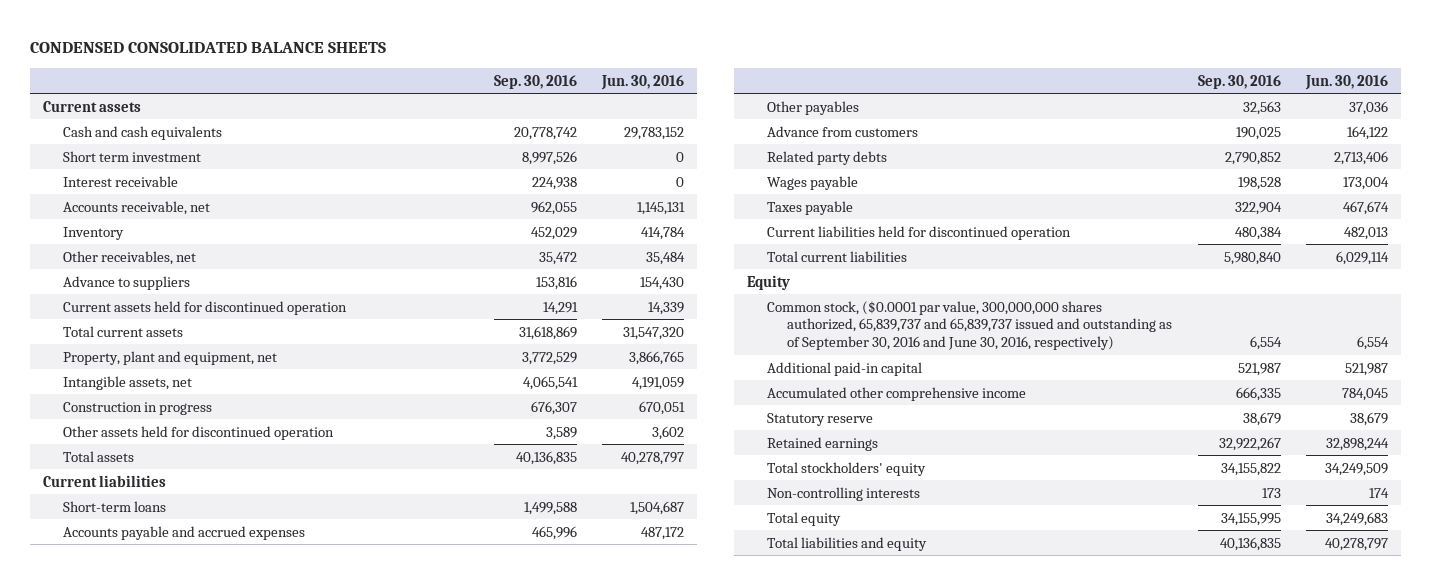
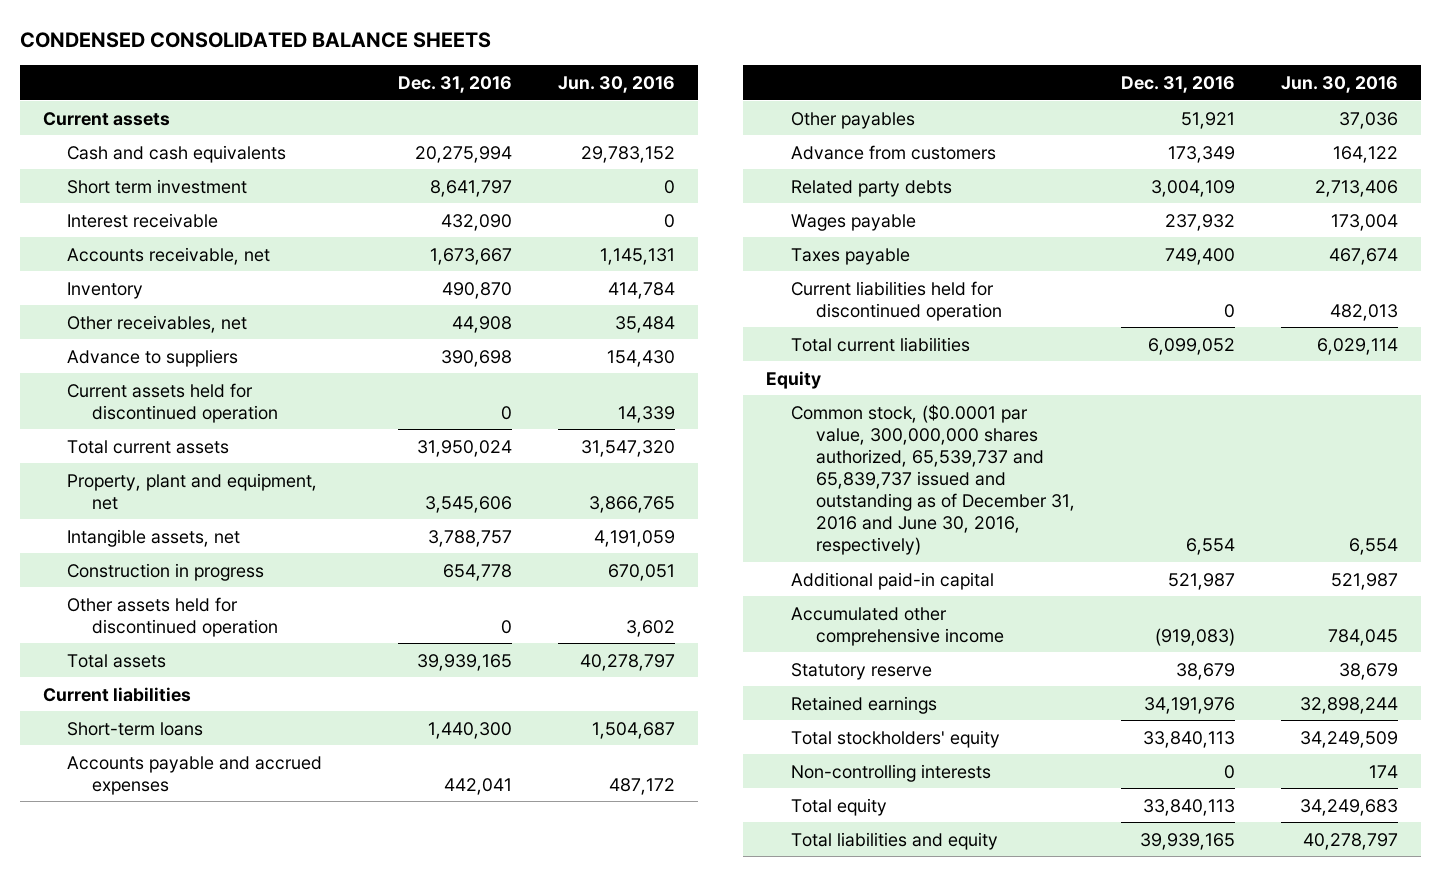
- | Sep. 30, 2016 | Jun. 30, 2016
+ | Dec. 31, 2016 | Jun. 30, 2016
- Common stock, ($0.0001 par value, 300,000,000 shares authorized, 65,839,737 and 65,839,737 issued and outstanding as of September 30, 2016 and June 30, 2016, respectively) | 6,554 | 6,554
+ Common stock, ($0.0001 par value, 300,000,000 shares authorized, 65,539,737 and 65,839,737 issued and outstanding as of December 31, 2016 and June 30, 2016, respectively) | 6,554 | 6,554

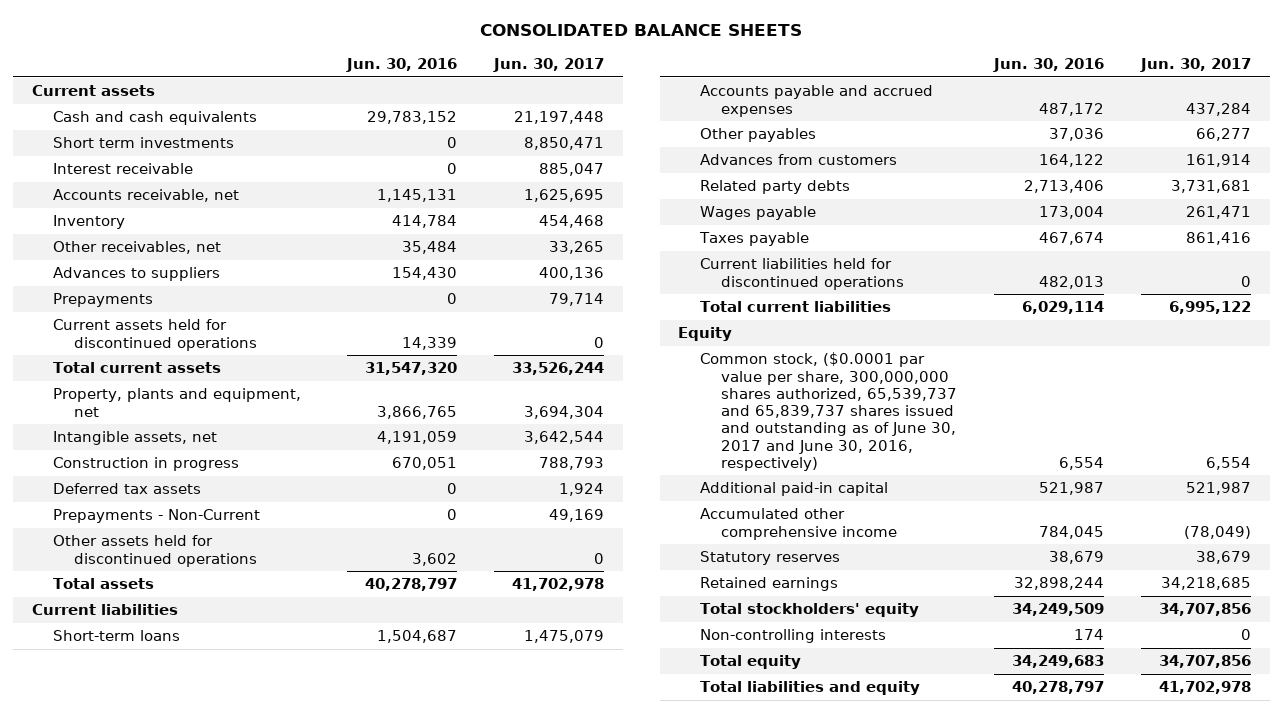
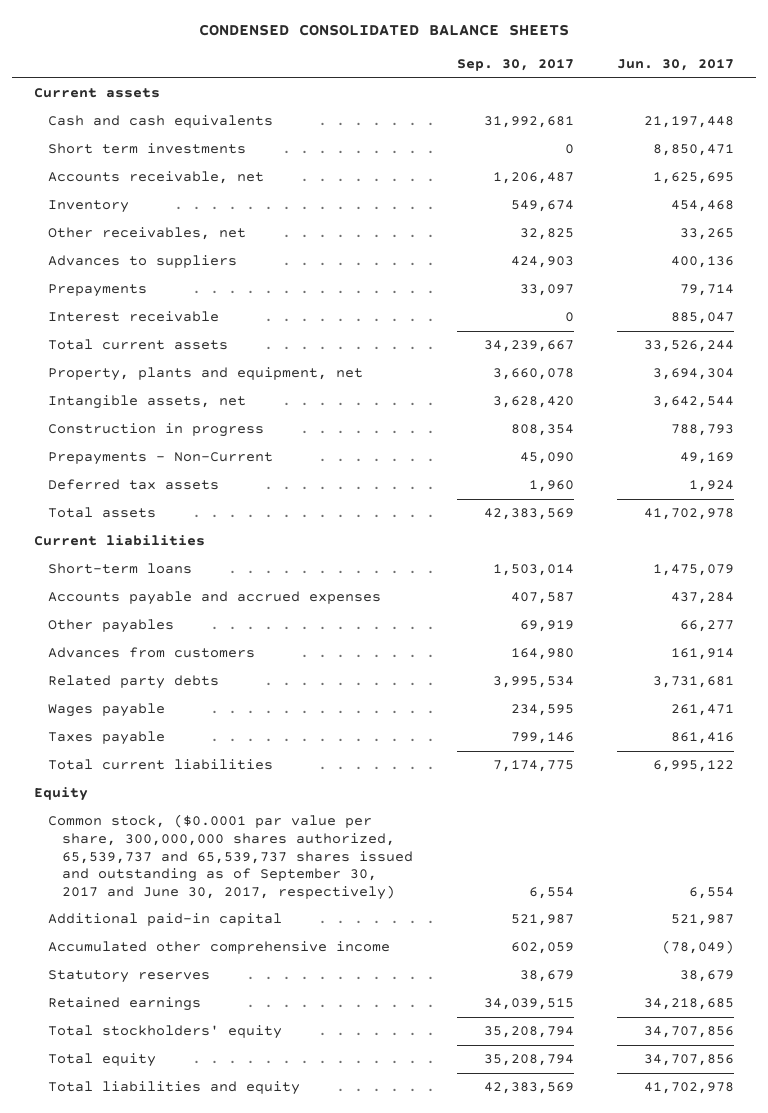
- CONSOLIDATED BALANCE SHEETS
+ CONDENSED CONSOLIDATED BALANCE SHEETS
- | Jun. 30, 2016 | Jun. 30, 2017
+ | Sep. 30, 2017 | Jun. 30, 2017
- Current assets held for discontinued operations | 14,339 | 0
moved down: Interest receivable | 0 | 885,047
- Other assets held for discontinued operations | 3,602 | 0
moved down: Deferred tax assets | 1,960 | 1,924
- Current liabilities held for discontinued operations | 482,013 | 0
- Common stock, ($0.0001 par value per share, 300,000,000 shares authorized, 65,539,737 and 65,839,737 shares issued and outstanding as of June 30, 2017 and June 30, 2016, respectively) | 6,554 | 6,554
+ Common stock, ($0.0001 par value per share, 300,000,000 shares authorized, 65,539,737 and 65,539,737 shares issued and outstanding as of September 30, 2017 and June 30, 2017, respectively) | 6,554 | 6,554
- Non-controlling interests | 174 | 0

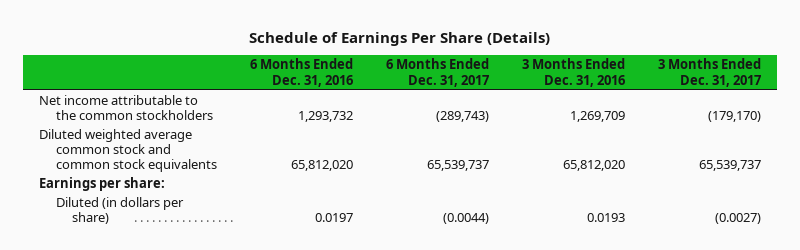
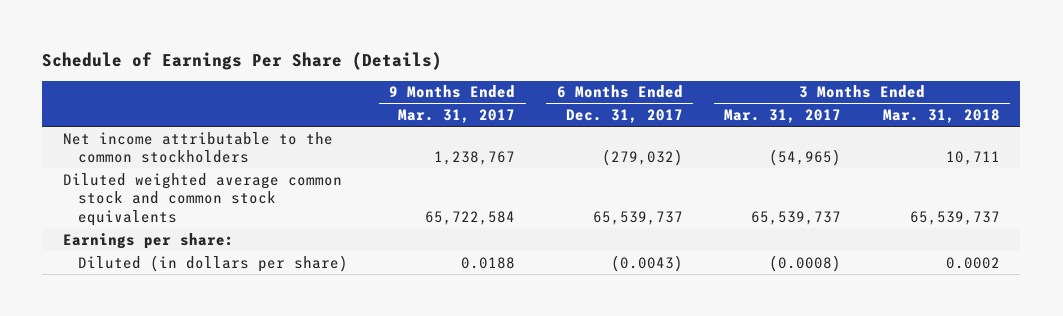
- | 6 Months Ended Dec. 31, 2016 | 6 Months Ended Dec. 31, 2017 | 3 Months Ended Dec. 31, 2016 | 3 Months Ended Dec. 31, 2017
+ | 9 Months Ended Mar. 31, 2017 | 6 Months Ended Dec. 31, 2017 | 3 Months Ended Mar. 31, 2017 | 3 Months Ended Mar. 31, 2018
- Net income attributable to the common stockholders | 1,293,732 | (289,743) | 1,269,709 | (179,170)
+ Net income attributable to the common stockholders | 1,238,767 | (279,032) | (54,965) | 10,711
- Diluted (in dollars per share) | 0.0197 | (0.0044) | 0.0193 | (0.0027)
+ Diluted (in dollars per share) | 0.0188 | (0.0043) | (0.0008) | 0.0002

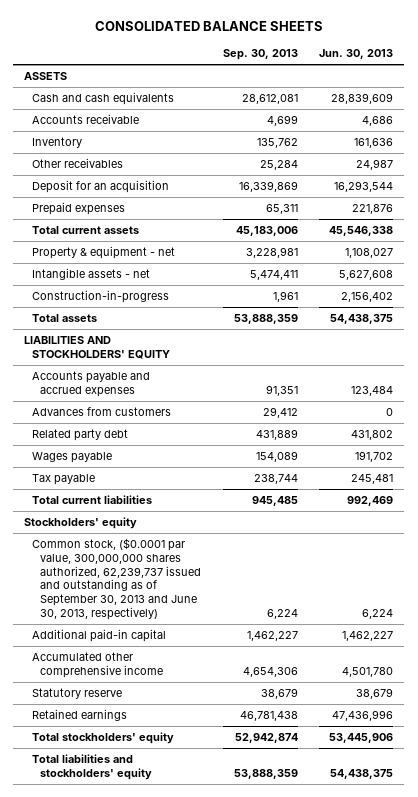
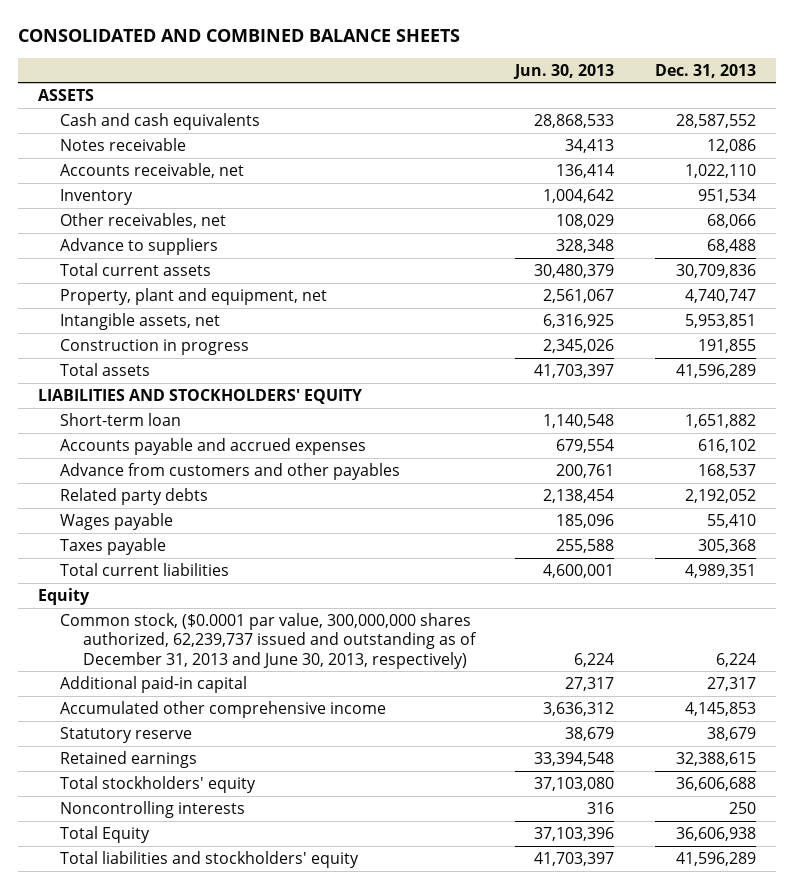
- CONSOLIDATED BALANCE SHEETS
+ CONSOLIDATED AND COMBINED BALANCE SHEETS
- | Sep. 30, 2013 | Jun. 30, 2013
+ | Jun. 30, 2013 | Dec. 31, 2013
- Cash and cash equivalents | 28,612,081 | 28,839,609
- Accounts receivable | 4,699 | 4,686
- Inventory | 135,762 | 161,636
- Other receivables | 25,284 | 24,987
- Deposit for an acquisition | 16,339,869 | 16,293,544
- Prepaid expenses | 65,311 | 221,876
- Total current assets | 45,183,006 | 45,546,338
- Property & equipment - net | 3,228,981 | 1,108,027
- Intangible assets - net | 5,474,411 | 5,627,608
- Construction-in-progress | 1,961 | 2,156,402
- Total assets | 53,888,359 | 54,438,375
+ Cash and cash equivalents | 28,868,533 | 28,587,552
+ Notes receivable | 34,413 | 12,086
+ Accounts receivable, net | 136,414 | 1,022,110
+ Inventory | 1,004,642 | 951,534
+ Other receivables, net | 108,029 | 68,066
+ Advance to suppliers | 328,348 | 68,488
+ Total current assets | 30,480,379 | 30,709,836
+ Property, plant and equipment, net | 2,561,067 | 4,740,747
+ Intangible assets, net | 6,316,925 | 5,953,851
+ Construction in progress | 2,345,026 | 191,855
+ Total assets | 41,703,397 | 41,596,289
- Accounts payable and accrued expenses | 91,351 | 123,484
- Advances from customers | 29,412 | 0
- Related party debt | 431,889 | 431,802
- Wages payable | 154,089 | 191,702
- Tax payable | 238,744 | 245,481
- Total current liabilities | 945,485 | 992,469
- Stockholders' equity
- Common stock, ($0.0001 par value, 300,000,000 shares authorized, 62,239,737 issued and outstanding as of September 30, 2013 and June 30, 2013, respectively) | 6,224 | 6,224
- Additional paid-in capital | 1,462,227 | 1,462,227
- Accumulated other comprehensive income | 4,654,306 | 4,501,780
+ Short-term loan | 1,140,548 | 1,651,882
+ Accounts payable and accrued expenses | 679,554 | 616,102
+ Advance from customers and other payables | 200,761 | 168,537
+ Related party debts | 2,138,454 | 2,192,052
+ Wages payable | 185,096 | 55,410
+ Taxes payable | 255,588 | 305,368
+ Total current liabilities | 4,600,001 | 4,989,351
+ Equity
+ Common stock, ($0.0001 par value, 300,000,000 shares authorized, 62,239,737 issued and outstanding as of December 31, 2013 and June 30, 2013, respectively) | 6,224 | 6,224
+ Additional paid-in capital | 27,317 | 27,317
+ Accumulated other comprehensive income | 3,636,312 | 4,145,853
- Retained earnings | 46,781,438 | 47,436,996
- Total stockholders' equity | 52,942,874 | 53,445,906
- Total liabilities and stockholders' equity | 53,888,359 | 54,438,375
+ Retained earnings | 33,394,548 | 32,388,615
+ Total stockholders' equity | 37,103,080 | 36,606,688
+ Noncontrolling interests | 316 | 250
+ Total Equity | 37,103,396 | 36,606,938
+ Total liabilities and stockholders' equity | 41,703,397 | 41,596,289

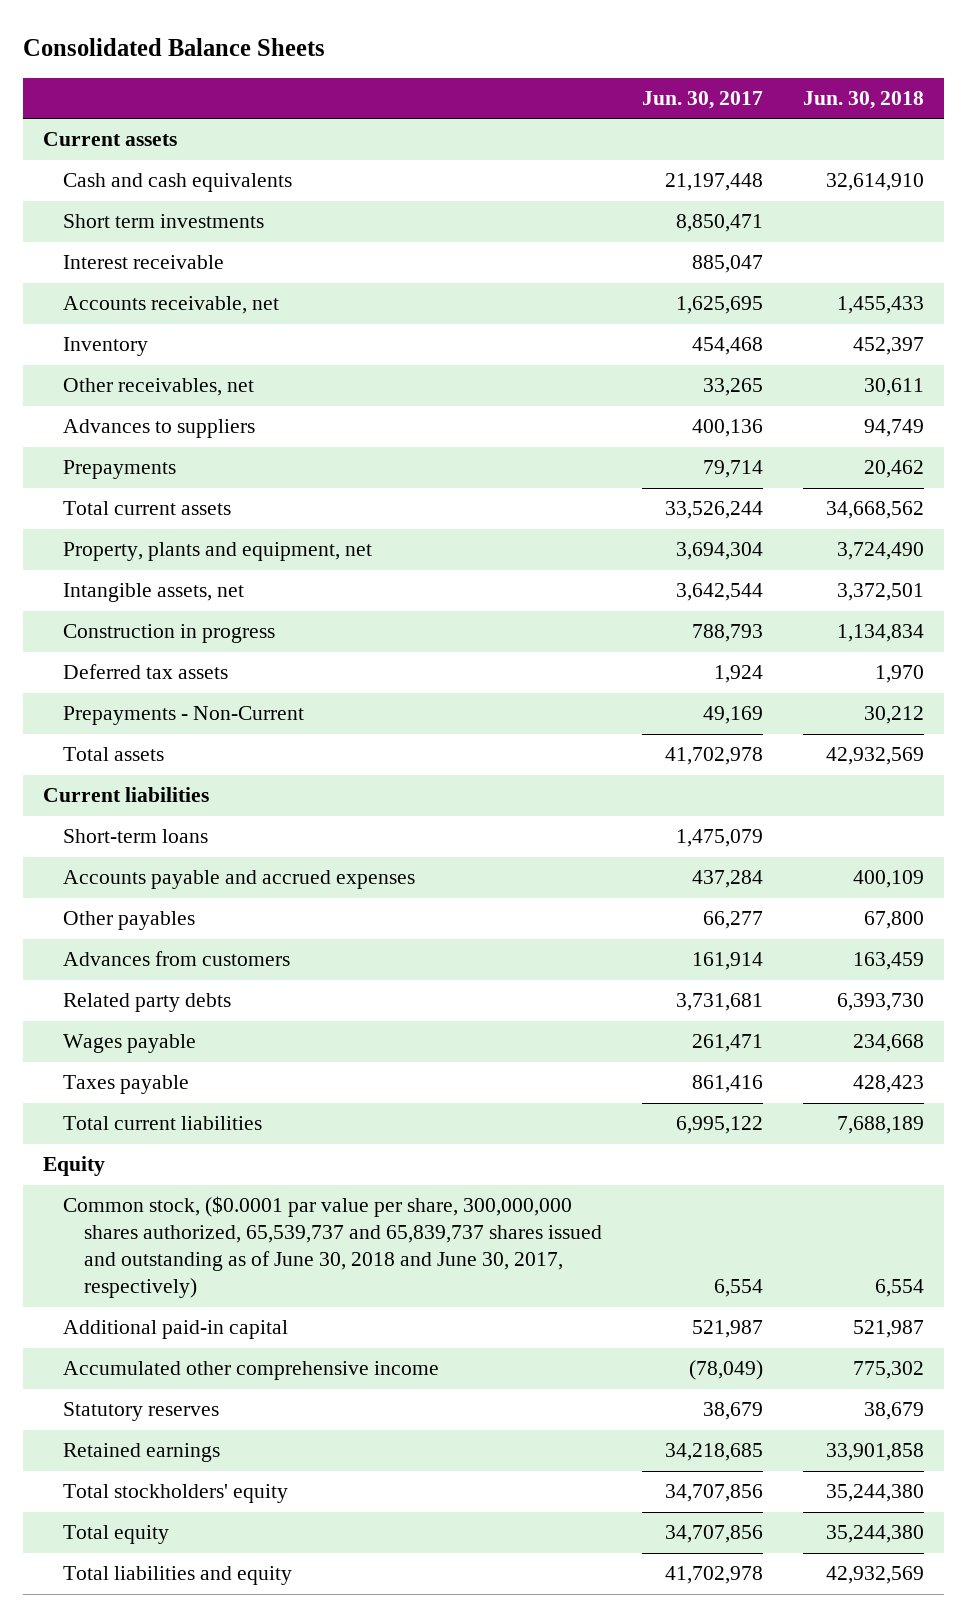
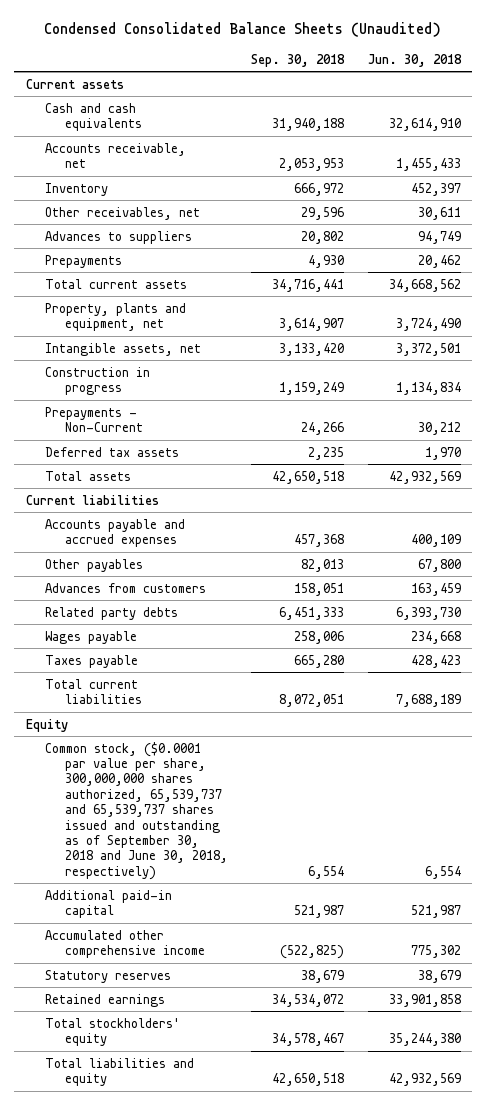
- Consolidated Balance Sheets
+ Condensed Consolidated Balance Sheets (Unaudited)
- | Jun. 30, 2017 | Jun. 30, 2018
+ | Sep. 30, 2018 | Jun. 30, 2018
- Short term investments | 8,850,471 |
- Interest receivable | 885,047 |
moved down: Deferred tax assets | 2,235 | 1,970
- Short-term loans | 1,475,079 |
- Common stock, ($0.0001 par value per share, 300,000,000 shares authorized, 65,539,737 and 65,839,737 shares issued and outstanding as of June 30, 2018 and June 30, 2017, respectively) | 6,554 | 6,554
+ Common stock, ($0.0001 par value per share, 300,000,000 shares authorized, 65,539,737 and 65,539,737 shares issued and outstanding as of September 30, 2018 and June 30, 2018, respectively) | 6,554 | 6,554
- Total equity | 34,707,856 | 35,244,380

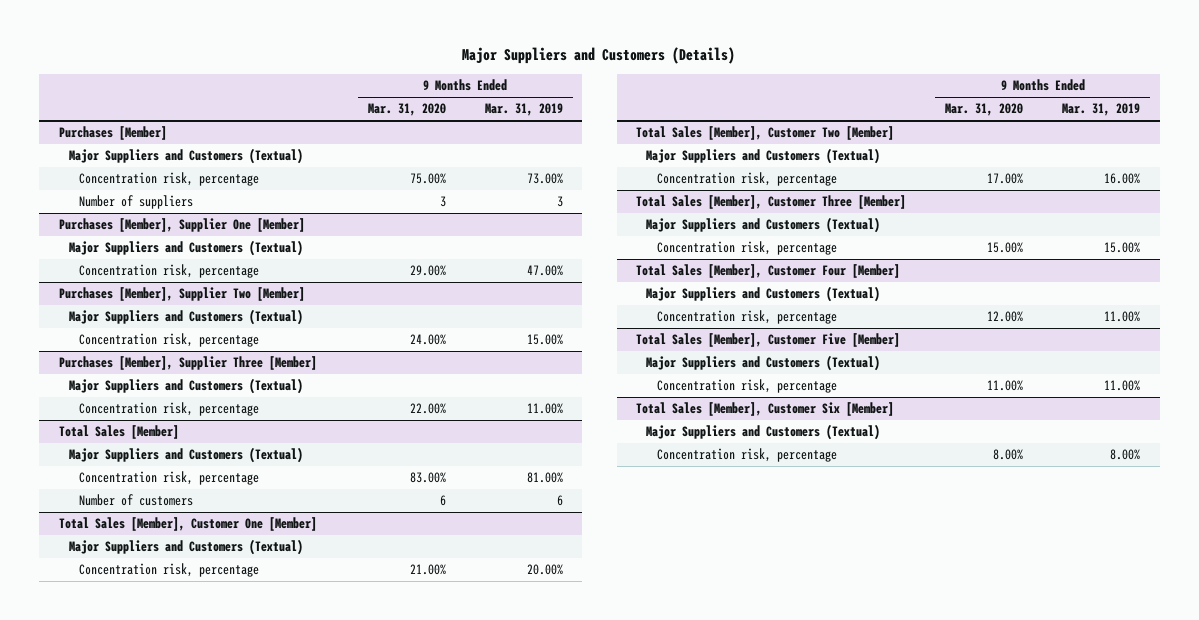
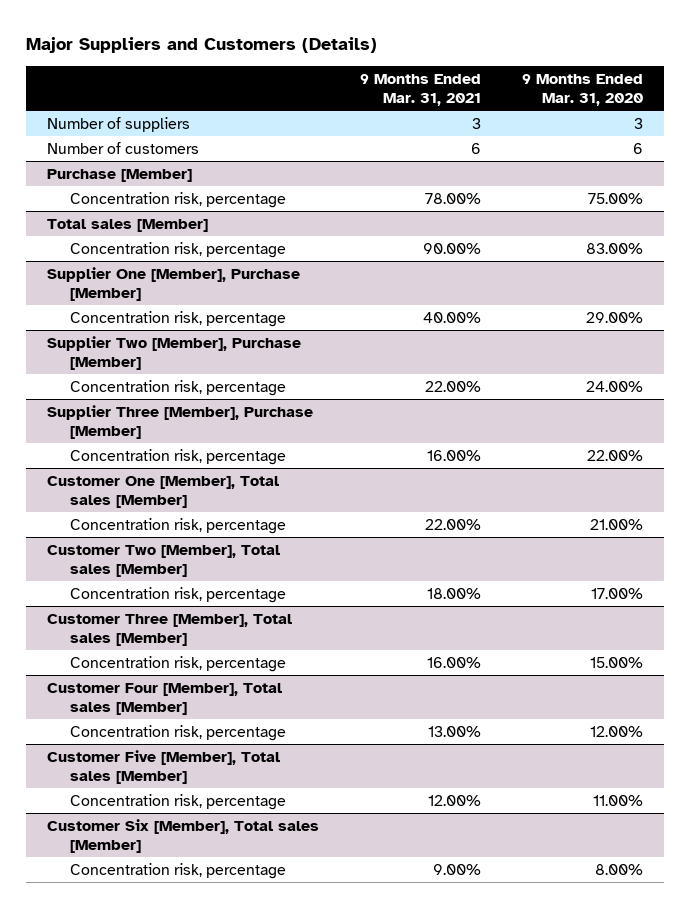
- | 9 Months Ended Mar. 31, 2020 | 9 Months Ended Mar. 31, 2019
+ | 9 Months Ended Mar. 31, 2021 | 9 Months Ended Mar. 31, 2020
- Purchases [Member]
- Major Suppliers and Customers (Textual)
- Concentration risk, percentage | 75.00% | 73.00%
- Purchases [Member], Supplier One [Member]
- Major Suppliers and Customers (Textual)
+ Number of customers | 6 | 6
+ Purchase [Member]
+ Concentration risk, percentage | 78.00% | 75.00%
+ Total sales [Member]
+ Concentration risk, percentage | 90.00% | 83.00%
+ Supplier One [Member], Purchase [Member]
- Purchases [Member], Supplier Two [Member]
- Major Suppliers and Customers (Textual)
+ Supplier Two [Member], Purchase [Member]
- Purchases [Member], Supplier Three [Member]
- Major Suppliers and Customers (Textual)
+ Supplier Three [Member], Purchase [Member]
- Total Sales [Member]
- Major Suppliers and Customers (Textual)
- Concentration risk, percentage | 83.00% | 81.00%
- Number of customers | 6 | 6
- Total Sales [Member], Customer One [Member]
- Major Suppliers and Customers (Textual)
+ Customer One [Member], Total sales [Member]
- Total Sales [Member], Customer Two [Member]
- Major Suppliers and Customers (Textual)
+ Customer Two [Member], Total sales [Member]
- Total Sales [Member], Customer Three [Member]
- Major Suppliers and Customers (Textual)
+ Customer Three [Member], Total sales [Member]
- Total Sales [Member], Customer Four [Member]
- Major Suppliers and Customers (Textual)
+ Customer Four [Member], Total sales [Member]
- Total Sales [Member], Customer Five [Member]
- Major Suppliers and Customers (Textual)
+ Customer Five [Member], Total sales [Member]
- Total Sales [Member], Customer Six [Member]
- Major Suppliers and Customers (Textual)
+ Customer Six [Member], Total sales [Member]

